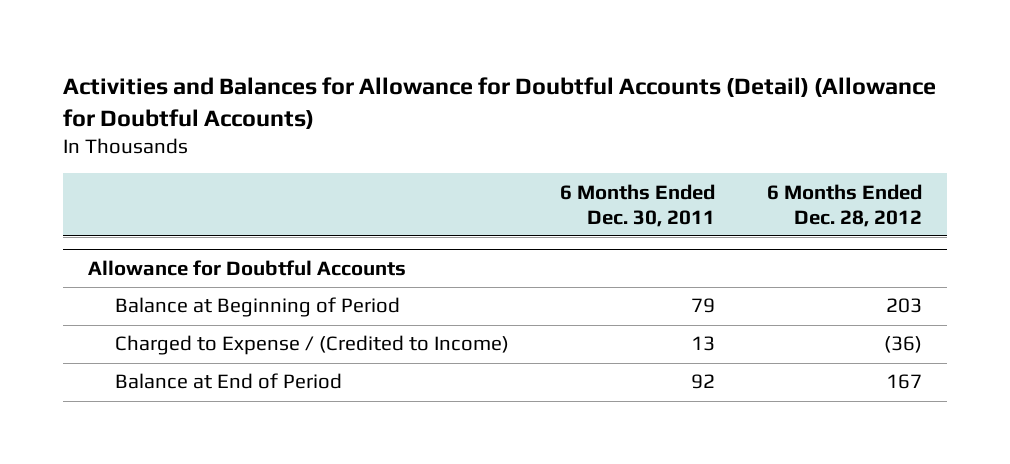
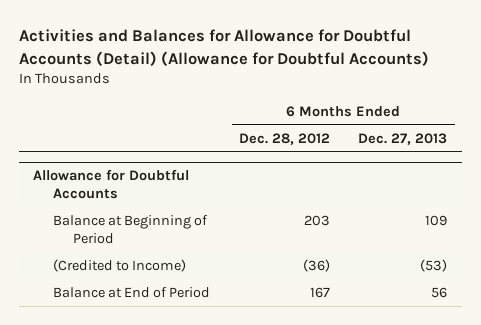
- | 6 Months Ended Dec. 30, 2011 | 6 Months Ended Dec. 28, 2012
+ | 6 Months Ended Dec. 28, 2012 | 6 Months Ended Dec. 27, 2013
@ Allowance for Doubtful Accounts
- Charged to Expense / (Credited to Income) | 13 | (36)
+ (Credited to Income) | (36) | (53)

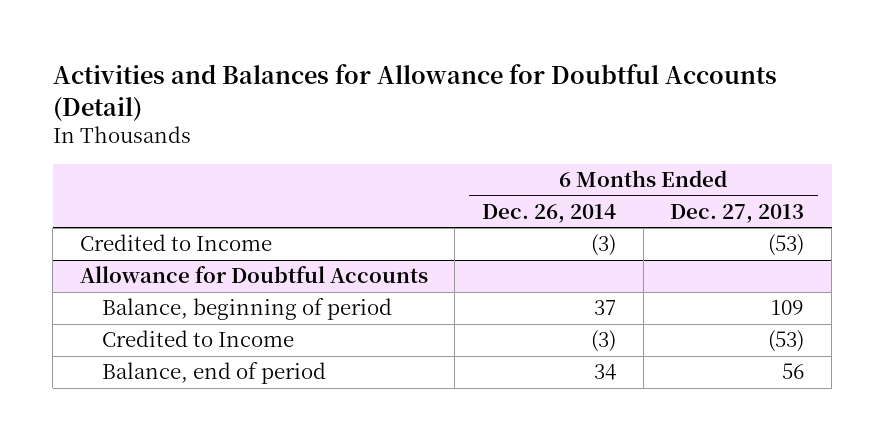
- Activities and Balances for Allowance for Doubtful Accounts (Detail) (Allowance for Doubtful Accounts)
+ Activities and Balances for Allowance for Doubtful Accounts (Detail)
- | 6 Months Ended Dec. 28, 2012 | 6 Months Ended Dec. 27, 2013
+ | 6 Months Ended Dec. 26, 2014 | 6 Months Ended Dec. 27, 2013
+ Credited to Income | (3) | (53)
@ Allowance for Doubtful Accounts
- Balance at Beginning of Period | 203 | 109
- (Credited to Income) | (36) | (53)
- Balance at End of Period | 167 | 56
+ Balance, beginning of period | 37 | 109
+ Credited to Income | (3) | (53)
+ Balance, end of period | 34 | 56

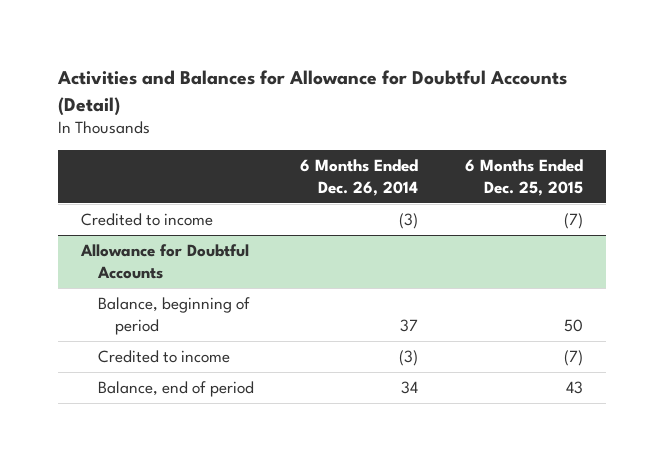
- | 6 Months Ended Dec. 26, 2014 | 6 Months Ended Dec. 27, 2013
+ | 6 Months Ended Dec. 26, 2014 | 6 Months Ended Dec. 25, 2015
- Credited to Income | (3) | (53)
+ Credited to income | (3) | (7)
@ Allowance for Doubtful Accounts
- Credited to Income | (3) | (53)
+ Credited to income | (3) | (7)

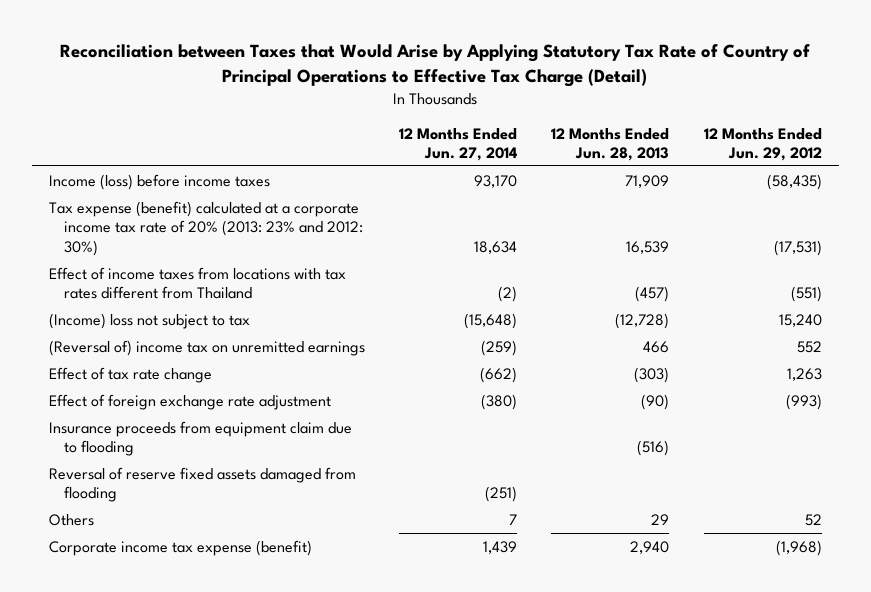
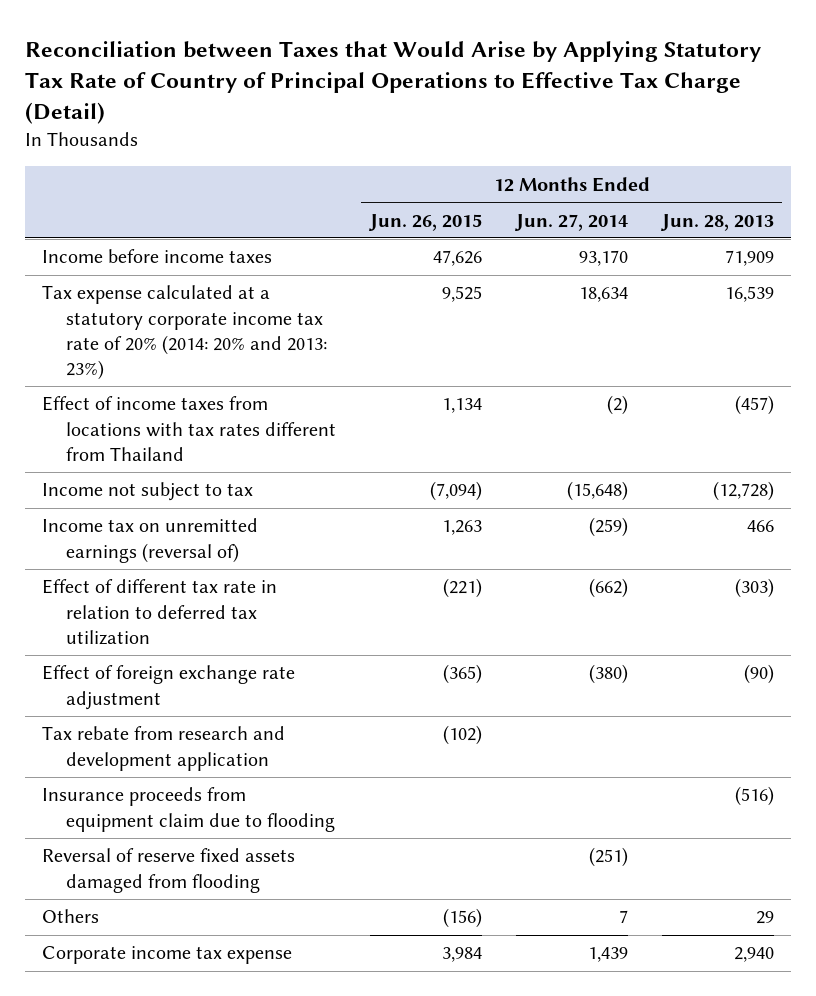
- | 12 Months Ended Jun. 27, 2014 | 12 Months Ended Jun. 28, 2013 | 12 Months Ended Jun. 29, 2012
+ | 12 Months Ended Jun. 26, 2015 | 12 Months Ended Jun. 27, 2014 | 12 Months Ended Jun. 28, 2013
- Income (loss) before income taxes | 93,170 | 71,909 | (58,435)
- Tax expense (benefit) calculated at a corporate income tax rate of 20% (2013: 23% and 2012: 30%) | 18,634 | 16,539 | (17,531)
+ Income before income taxes | 47,626 | 93,170 | 71,909
+ Tax expense calculated at a statutory corporate income tax rate of 20% (2014: 20% and 2013: 23%) | 9,525 | 18,634 | 16,539
- (Income) loss not subject to tax | (15,648) | (12,728) | 15,240
- (Reversal of) income tax on unremitted earnings | (259) | 466 | 552
- Effect of tax rate change | (662) | (303) | 1,263
+ Income not subject to tax | (7,094) | (15,648) | (12,728)
+ Income tax on unremitted earnings (reversal of) | 1,263 | (259) | 466
+ Effect of different tax rate in relation to deferred tax utilization | (221) | (662) | (303)
+ Tax rebate from research and development application | (102) | |
- Corporate income tax expense (benefit) | 1,439 | 2,940 | (1,968)
+ Corporate income tax expense | 3,984 | 1,439 | 2,940

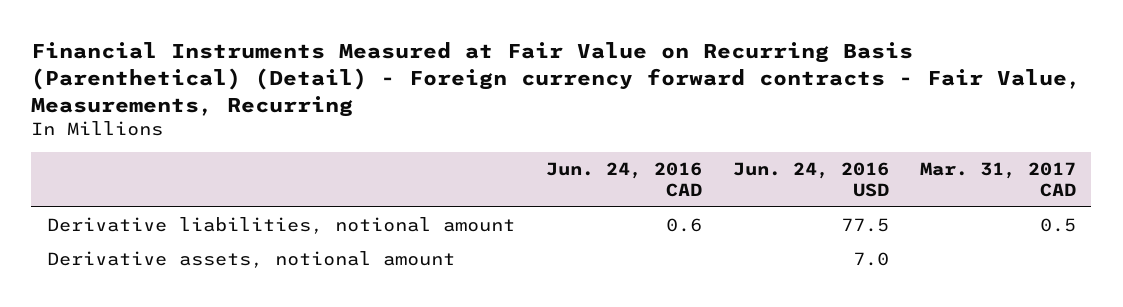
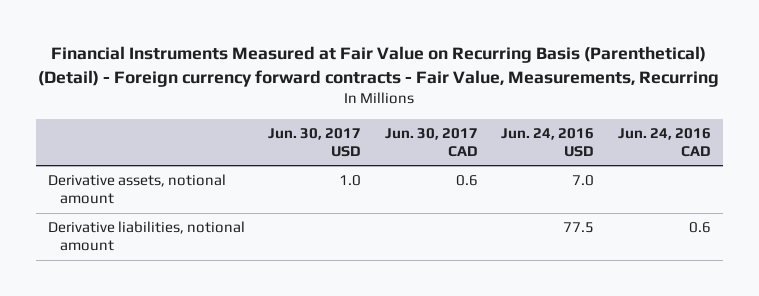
- | Jun. 24, 2016 CAD | Jun. 24, 2016 USD | Mar. 31, 2017 CAD
+ | Jun. 30, 2017 USD | Jun. 30, 2017 CAD | Jun. 24, 2016 USD | Jun. 24, 2016 CAD
moved down: Derivative liabilities, notional amount | | | 77.5 | 0.6

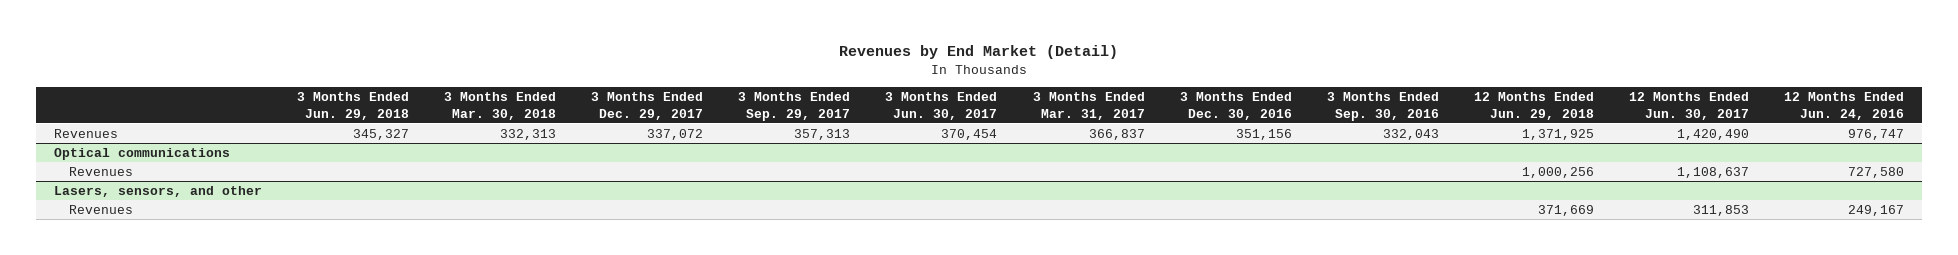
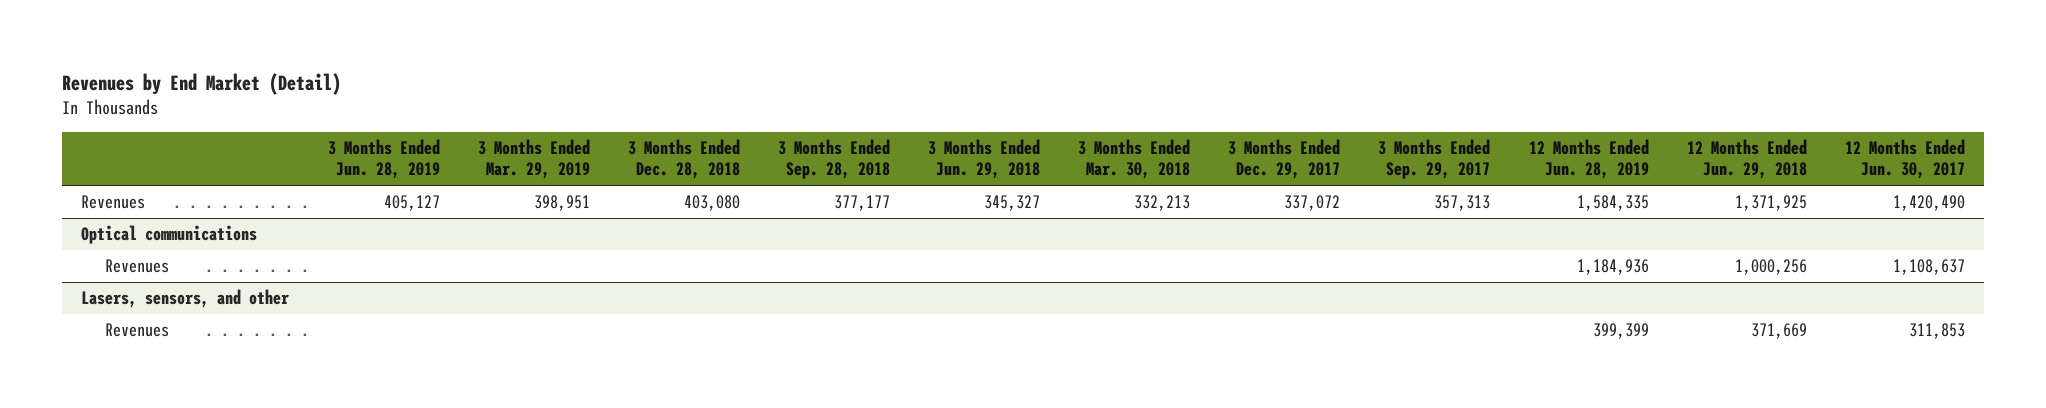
- | 3 Months Ended Jun. 29, 2018 | 3 Months Ended Mar. 30, 2018 | 3 Months Ended Dec. 29, 2017 | 3 Months Ended Sep. 29, 2017 | 3 Months Ended Jun. 30, 2017 | 3 Months Ended Mar. 31, 2017 | 3 Months Ended Dec. 30, 2016 | 3 Months Ended Sep. 30, 2016 | 12 Months Ended Jun. 29, 2018 | 12 Months Ended Jun. 30, 2017 | 12 Months Ended Jun. 24, 2016
+ | 3 Months Ended Jun. 28, 2019 | 3 Months Ended Mar. 29, 2019 | 3 Months Ended Dec. 28, 2018 | 3 Months Ended Sep. 28, 2018 | 3 Months Ended Jun. 29, 2018 | 3 Months Ended Mar. 30, 2018 | 3 Months Ended Dec. 29, 2017 | 3 Months Ended Sep. 29, 2017 | 12 Months Ended Jun. 28, 2019 | 12 Months Ended Jun. 29, 2018 | 12 Months Ended Jun. 30, 2017
- Revenues | 345,327 | 332,313 | 337,072 | 357,313 | 370,454 | 366,837 | 351,156 | 332,043 | 1,371,925 | 1,420,490 | 976,747
+ Revenues | 405,127 | 398,951 | 403,080 | 377,177 | 345,327 | 332,213 | 337,072 | 357,313 | 1,584,335 | 1,371,925 | 1,420,490

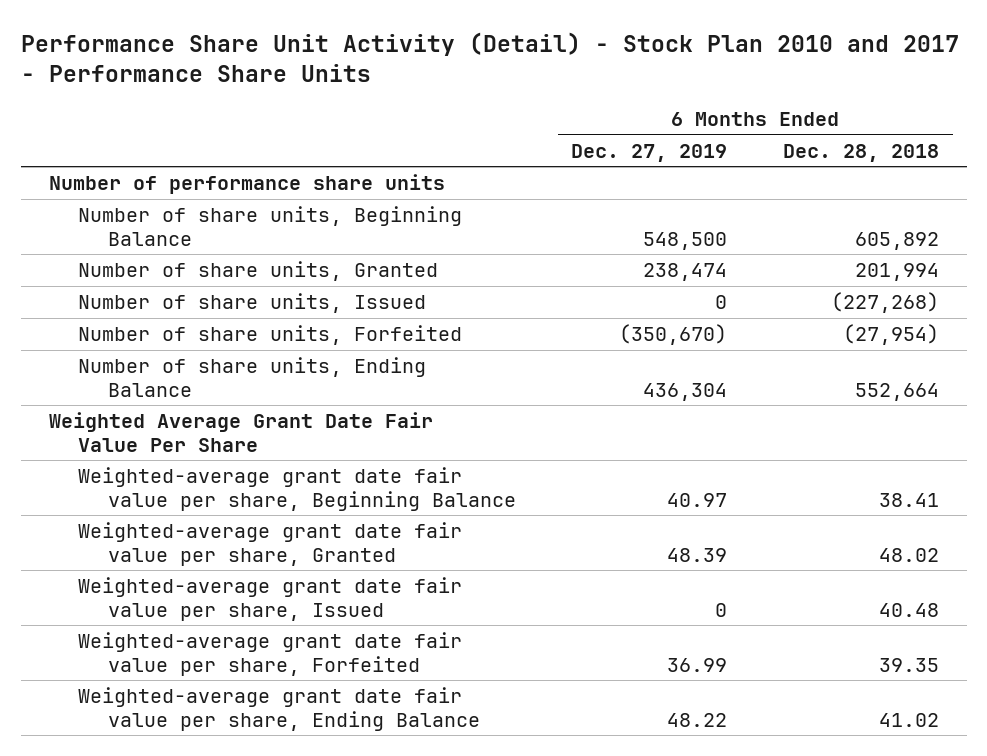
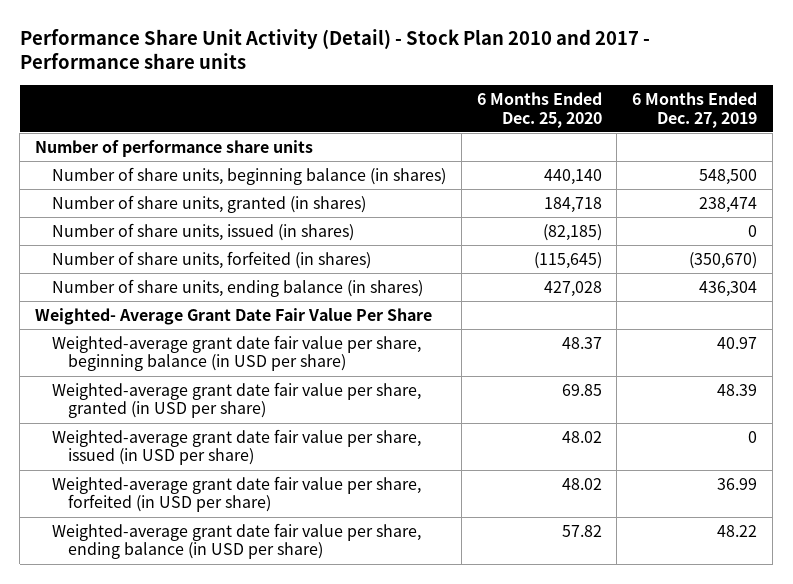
- Performance Share Unit Activity (Detail) - Stock Plan 2010 and 2017 - Performance Share Units
+ Performance Share Unit Activity (Detail) - Stock Plan 2010 and 2017 - Performance share units
- | 6 Months Ended Dec. 27, 2019 | 6 Months Ended Dec. 28, 2018
+ | 6 Months Ended Dec. 25, 2020 | 6 Months Ended Dec. 27, 2019
- Number of share units, Beginning Balance | 548,500 | 605,892
- Number of share units, Granted | 238,474 | 201,994
- Number of share units, Issued | 0 | (227,268)
- Number of share units, Forfeited | (350,670) | (27,954)
- Number of share units, Ending Balance | 436,304 | 552,664
- Weighted Average Grant Date Fair Value Per Share
- Weighted-average grant date fair value per share, Beginning Balance | 40.97 | 38.41
- Weighted-average grant date fair value per share, Granted | 48.39 | 48.02
- Weighted-average grant date fair value per share, Issued | 0 | 40.48
- Weighted-average grant date fair value per share, Forfeited | 36.99 | 39.35
- Weighted-average grant date fair value per share, Ending Balance | 48.22 | 41.02
+ Number of share units, beginning balance (in shares) | 440,140 | 548,500
+ Number of share units, granted (in shares) | 184,718 | 238,474
+ Number of share units, issued (in shares) | (82,185) | 0
+ Number of share units, forfeited (in shares) | (115,645) | (350,670)
+ Number of share units, ending balance (in shares) | 427,028 | 436,304
+ Weighted- Average Grant Date Fair Value Per Share
+ Weighted-average grant date fair value per share, beginning balance (in USD per share) | 48.37 | 40.97
+ Weighted-average grant date fair value per share, granted (in USD per share) | 69.85 | 48.39
+ Weighted-average grant date fair value per share, issued (in USD per share) | 48.02 | 0
+ Weighted-average grant date fair value per share, forfeited (in USD per share) | 48.02 | 36.99
+ Weighted-average grant date fair value per share, ending balance (in USD per share) | 57.82 | 48.22

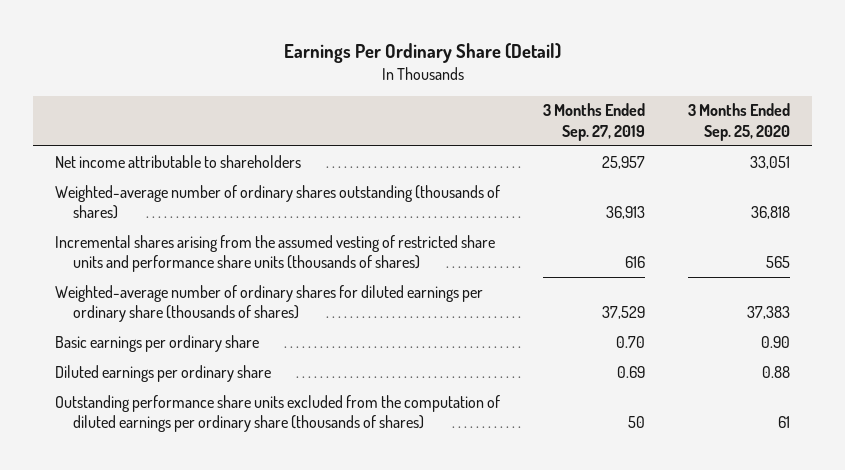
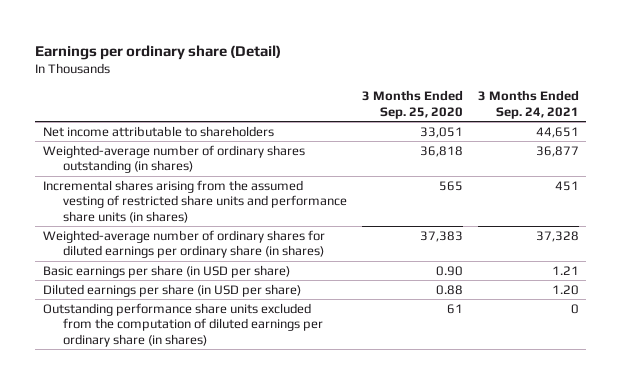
- Earnings Per Ordinary Share (Detail)
+ Earnings per ordinary share (Detail)
- | 3 Months Ended Sep. 27, 2019 | 3 Months Ended Sep. 25, 2020
+ | 3 Months Ended Sep. 25, 2020 | 3 Months Ended Sep. 24, 2021
- Weighted-average number of ordinary shares outstanding (thousands of shares) | 36,913 | 36,818
- Incremental shares arising from the assumed vesting of restricted share units and performance share units (thousands of shares) | 616 | 565
- Weighted-average number of ordinary shares for diluted earnings per ordinary share (thousands of shares) | 37,529 | 37,383
- Basic earnings per ordinary share | 0.70 | 0.90
- Diluted earnings per ordinary share | 0.69 | 0.88
- Outstanding performance share units excluded from the computation of diluted earnings per ordinary share (thousands of shares) | 50 | 61
+ Weighted-average number of ordinary shares outstanding (in shares) | 36,818 | 36,877
+ Incremental shares arising from the assumed vesting of restricted share units and performance share units (in shares) | 565 | 451
+ Weighted-average number of ordinary shares for diluted earnings per ordinary share (in shares) | 37,383 | 37,328
+ Basic earnings per share (in USD per share) | 0.90 | 1.21
+ Diluted earnings per share (in USD per share) | 0.88 | 1.20
+ Outstanding performance share units excluded from the computation of diluted earnings per ordinary share (in shares) | 61 | 0

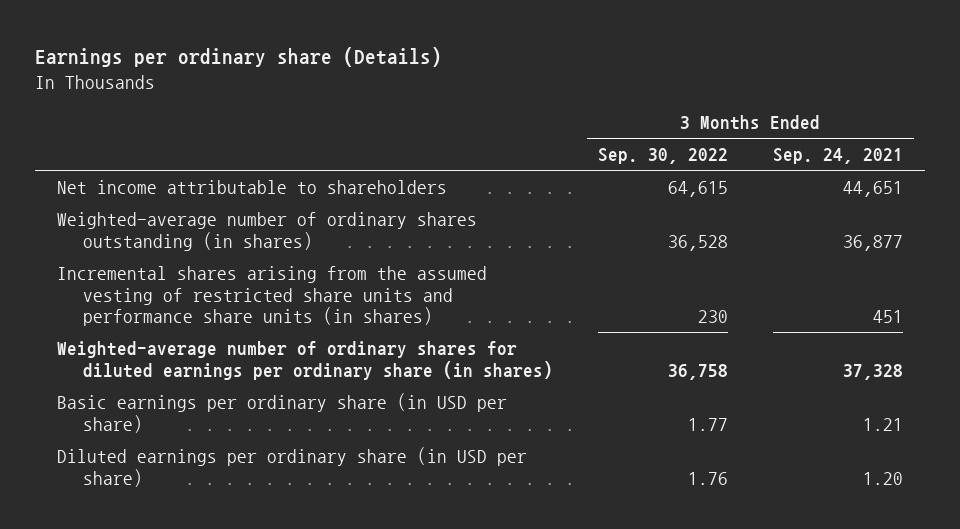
- Earnings per ordinary share (Detail)
+ Earnings per ordinary share (Details)
- | 3 Months Ended Sep. 25, 2020 | 3 Months Ended Sep. 24, 2021
+ | 3 Months Ended Sep. 30, 2022 | 3 Months Ended Sep. 24, 2021
- Basic earnings per share (in USD per share) | 0.90 | 1.21
- Diluted earnings per share (in USD per share) | 0.88 | 1.20
- Outstanding performance share units excluded from the computation of diluted earnings per ordinary share (in shares) | 61 | 0
+ Basic earnings per ordinary share (in USD per share) | 1.77 | 1.21
+ Diluted earnings per ordinary share (in USD per share) | 1.76 | 1.20

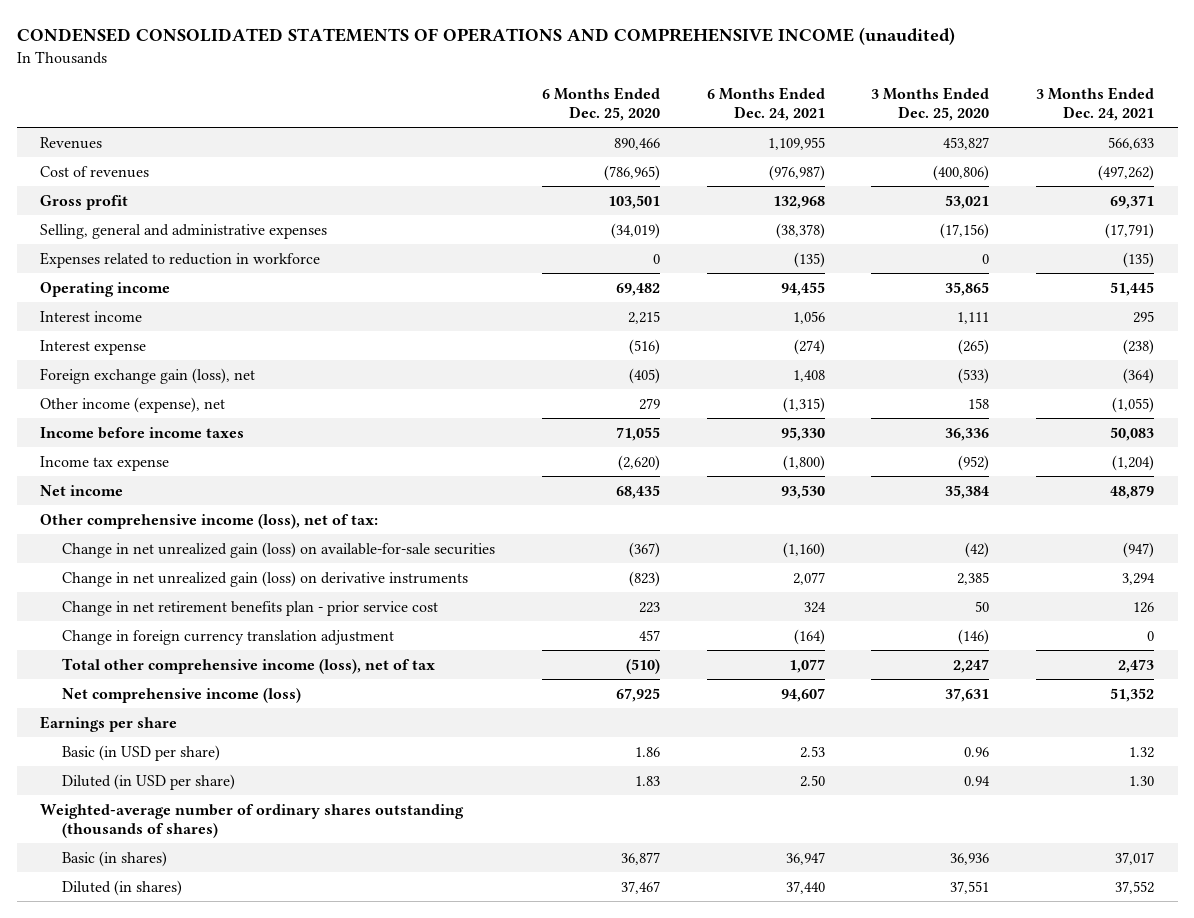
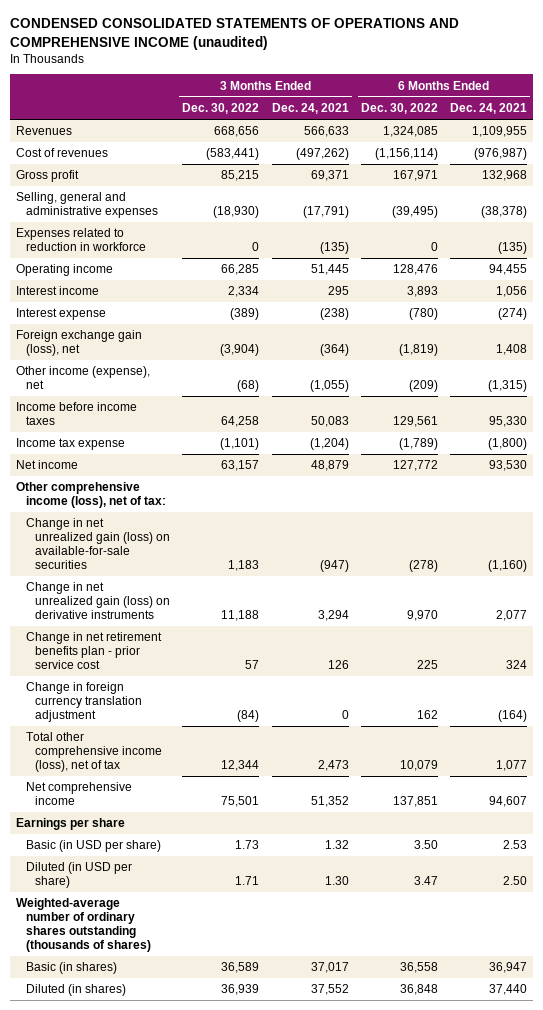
- | 6 Months Ended Dec. 25, 2020 | 6 Months Ended Dec. 24, 2021 | 3 Months Ended Dec. 25, 2020 | 3 Months Ended Dec. 24, 2021
+ | 3 Months Ended Dec. 30, 2022 | 3 Months Ended Dec. 24, 2021 | 6 Months Ended Dec. 30, 2022 | 6 Months Ended Dec. 24, 2021
- Net comprehensive income (loss) | 67,925 | 94,607 | 37,631 | 51,352
+ Net comprehensive income | 75,501 | 51,352 | 137,851 | 94,607

